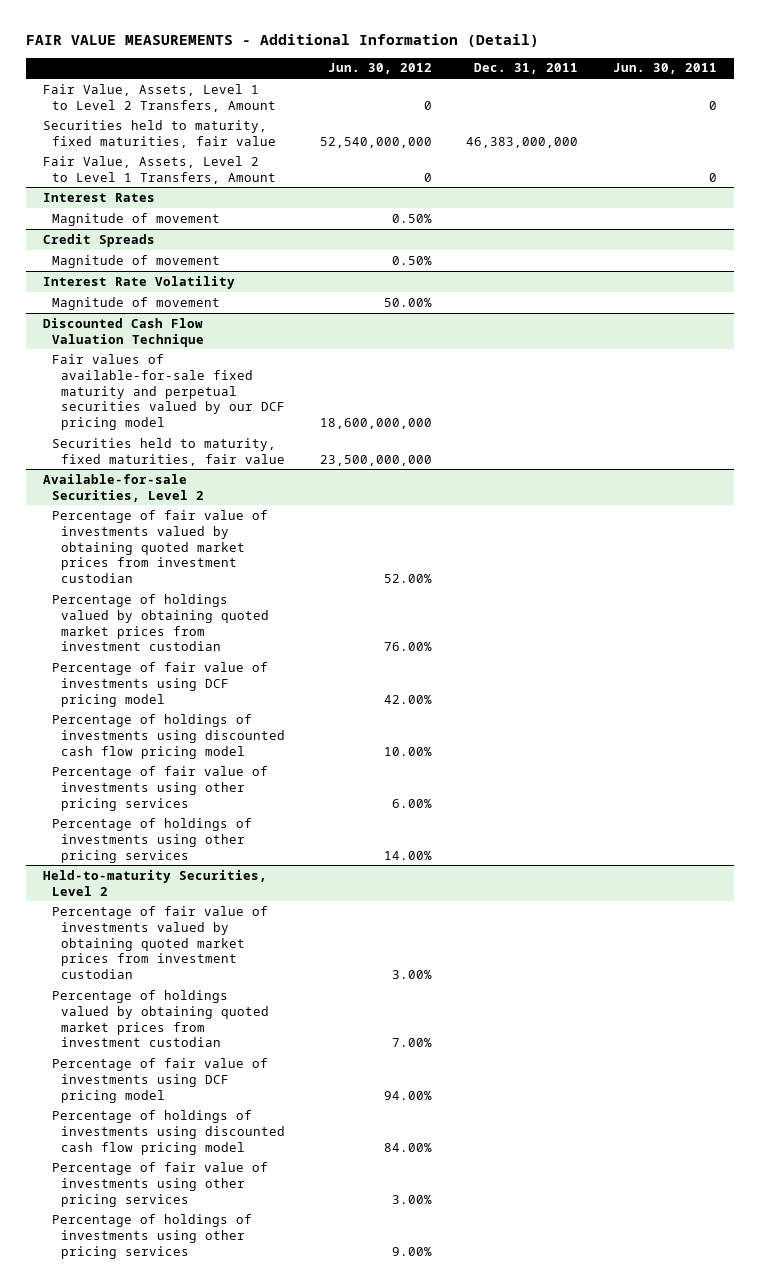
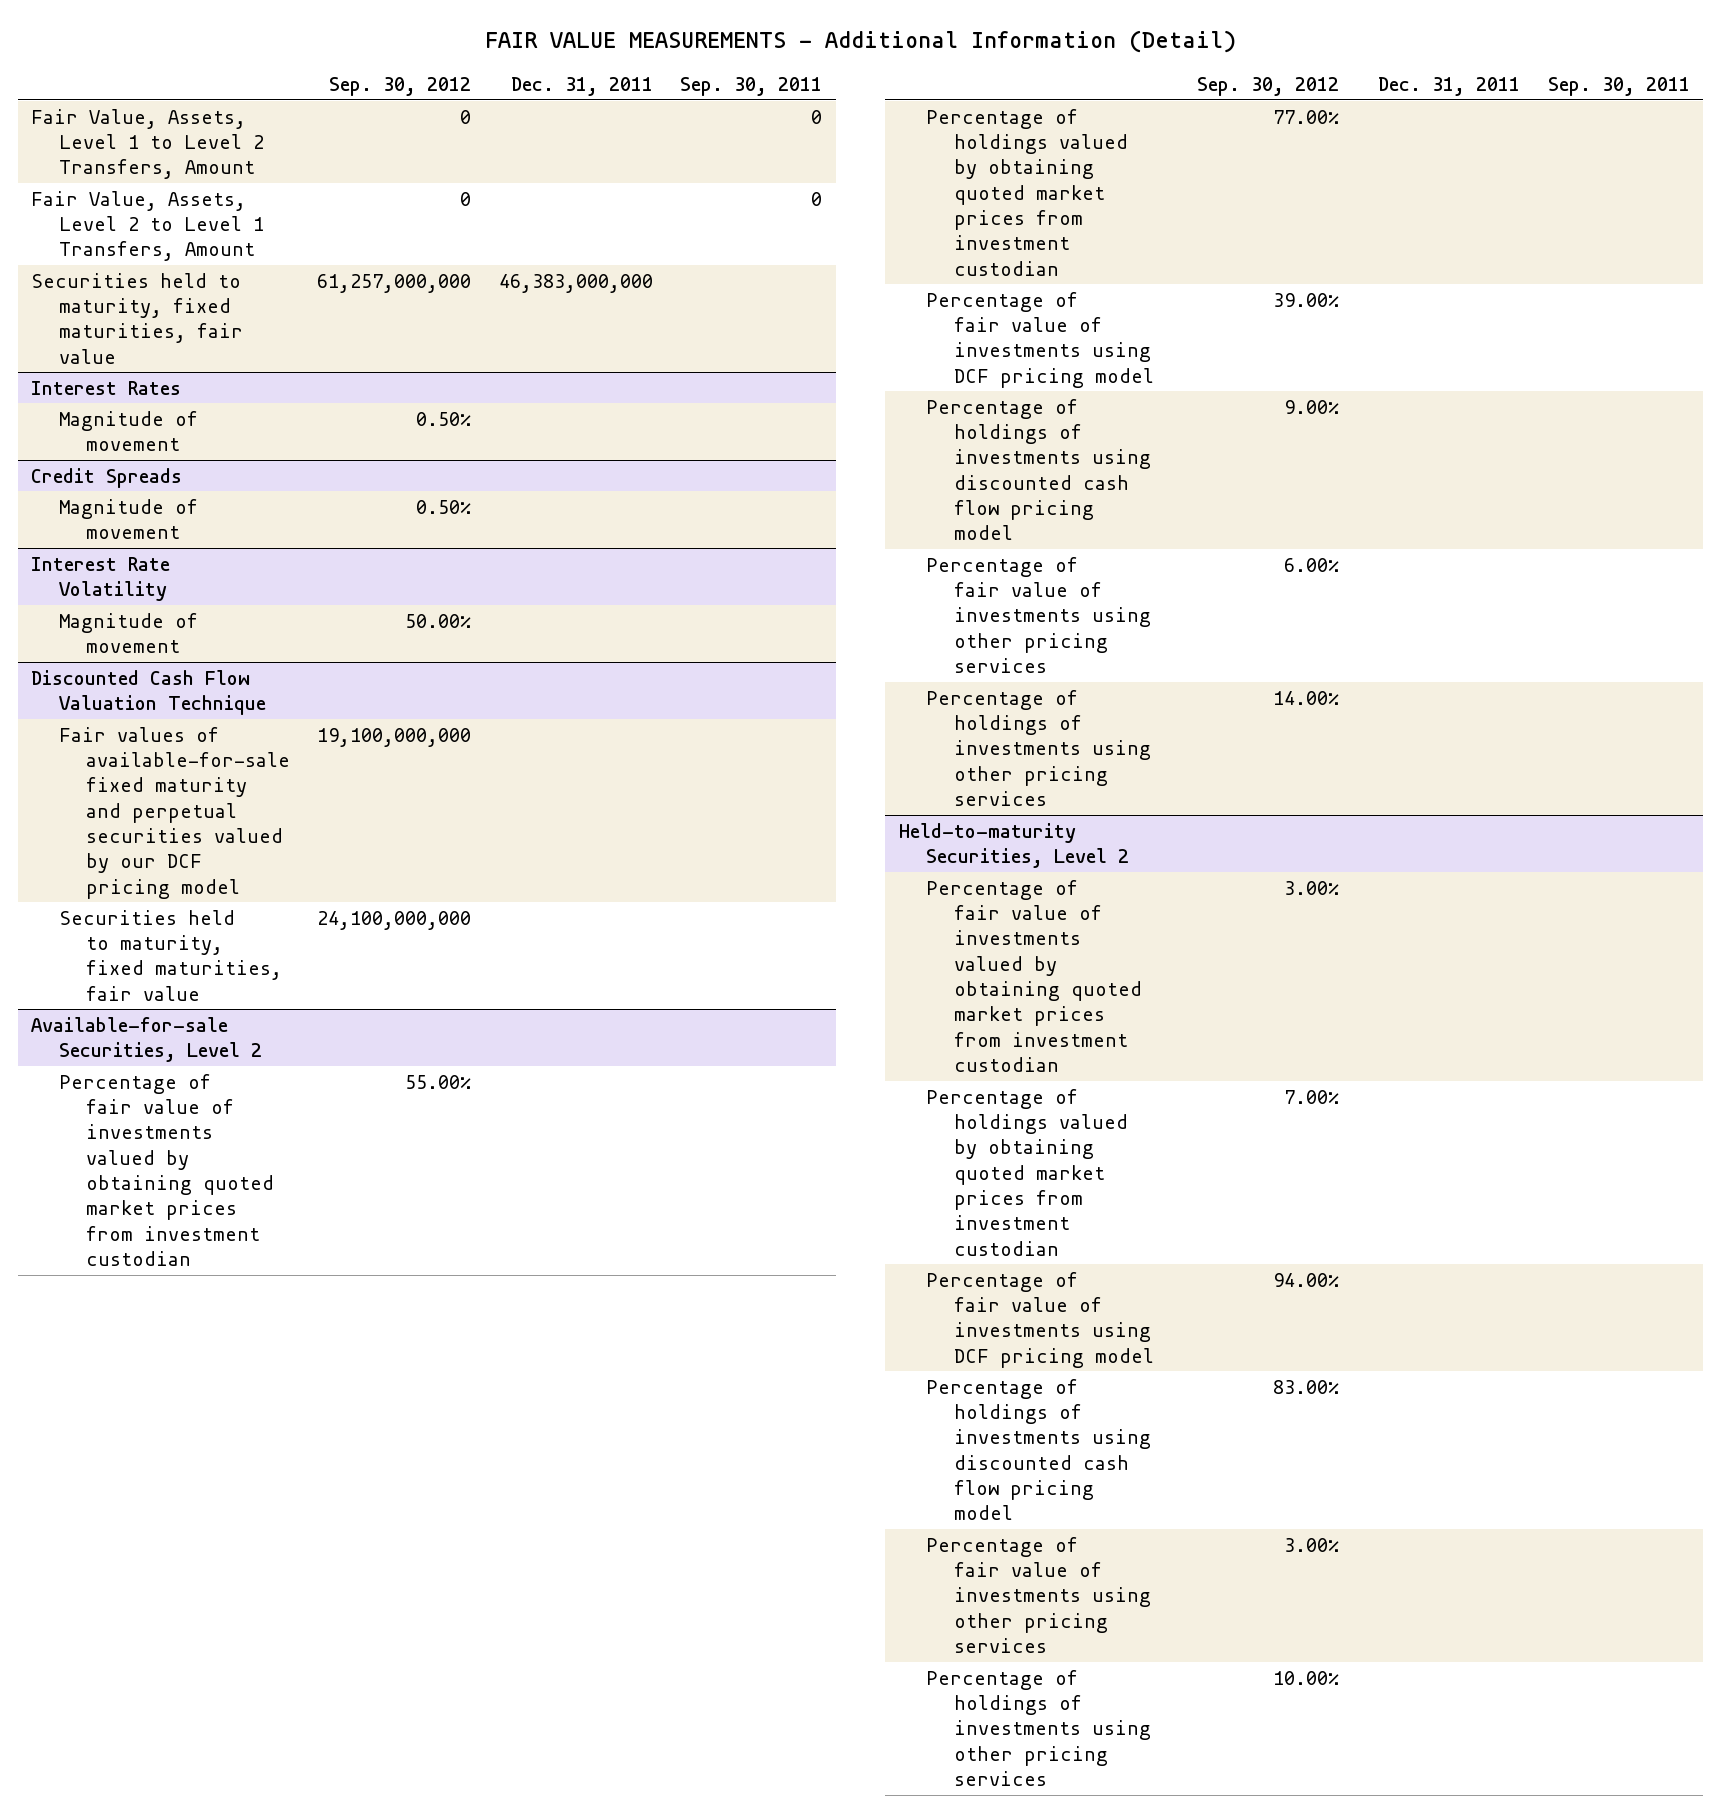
- | Jun. 30, 2012 | Dec. 31, 2011 | Jun. 30, 2011
+ | Sep. 30, 2012 | Dec. 31, 2011 | Sep. 30, 2011
moved down: Securities held to maturity, fixed maturities, fair value | 61,257,000,000 | 46,383,000,000 |

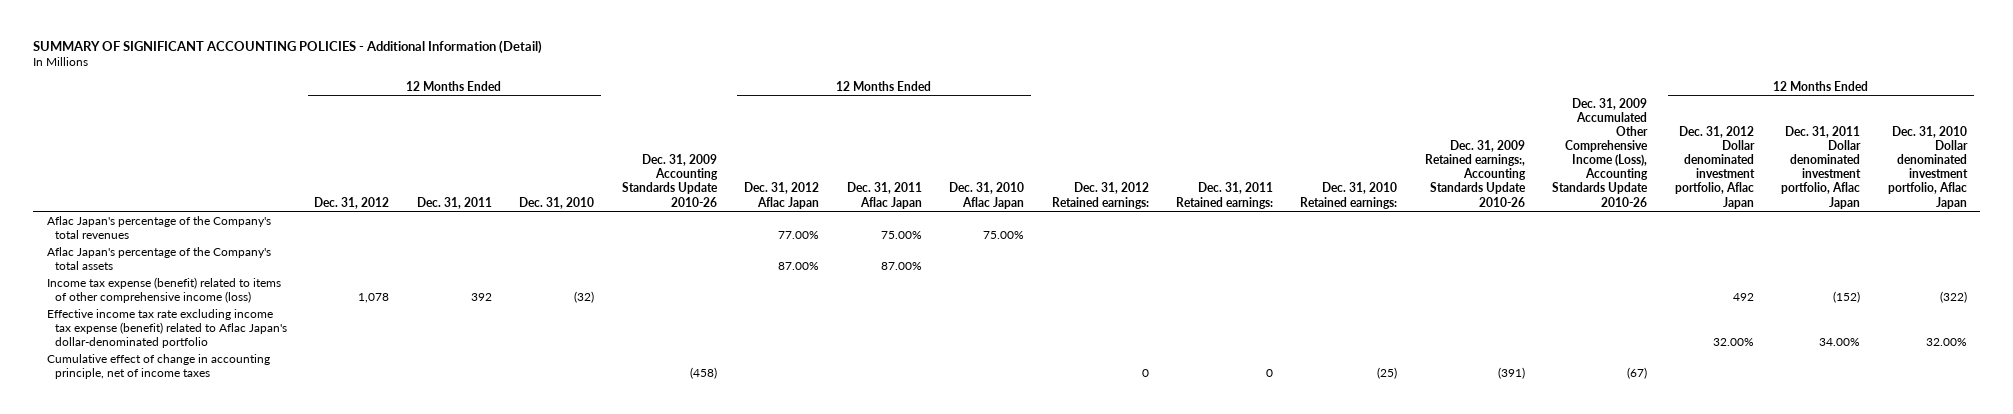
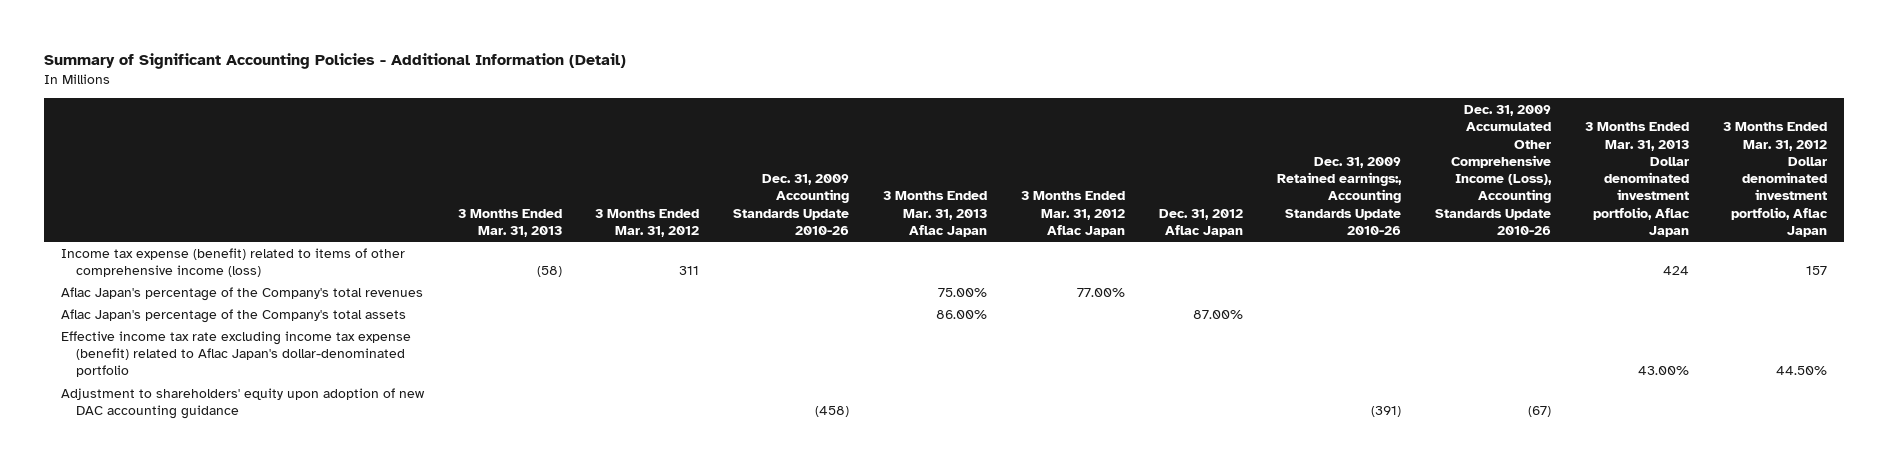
- SUMMARY OF SIGNIFICANT ACCOUNTING POLICIES - Additional Information (Detail)
+ Summary of Significant Accounting Policies - Additional Information (Detail)
- | 12 Months Ended Dec. 31, 2012 | 12 Months Ended Dec. 31, 2011 | 12 Months Ended Dec. 31, 2010 | Dec. 31, 2009 Accounting Standards Update 2010-26 | 12 Months Ended Dec. 31, 2012 Aflac Japan | 12 Months Ended Dec. 31, 2011 Aflac Japan | 12 Months Ended Dec. 31, 2010 Aflac Japan | Dec. 31, 2012 Retained earnings: | Dec. 31, 2011 Retained earnings: | Dec. 31, 2010 Retained earnings: | Dec. 31, 2009 Retained earnings:, Accounting Standards Update 2010-26 | Dec. 31, 2009 Accumulated Other Comprehensive Income (Loss), Accounting Standards Update 2010-26 | 12 Months Ended Dec. 31, 2012 Dollar denominated investment portfolio, Aflac Japan | 12 Months Ended Dec. 31, 2011 Dollar denominated investment portfolio, Aflac Japan | 12 Months Ended Dec. 31, 2010 Dollar denominated investment portfolio, Aflac Japan
+ | 3 Months Ended Mar. 31, 2013 | 3 Months Ended Mar. 31, 2012 | Dec. 31, 2009 Accounting Standards Update 2010-26 | 3 Months Ended Mar. 31, 2013 Aflac Japan | 3 Months Ended Mar. 31, 2012 Aflac Japan | Dec. 31, 2012 Aflac Japan | Dec. 31, 2009 Retained earnings:, Accounting Standards Update 2010-26 | Dec. 31, 2009 Accumulated Other Comprehensive Income (Loss), Accounting Standards Update 2010-26 | 3 Months Ended Mar. 31, 2013 Dollar denominated investment portfolio, Aflac Japan | 3 Months Ended Mar. 31, 2012 Dollar denominated investment portfolio, Aflac Japan
moved up: Income tax expense (benefit) related to items of other comprehensive income (loss) | (58) | 311 | | | | | | | 424 | 157
- Cumulative effect of change in accounting principle, net of income taxes | | | | (458) | | | | 0 | 0 | (25) | (391) | (67) | | |
+ Adjustment to shareholders' equity upon adoption of new DAC accounting guidance | | | (458) | | | | (391) | (67) | |

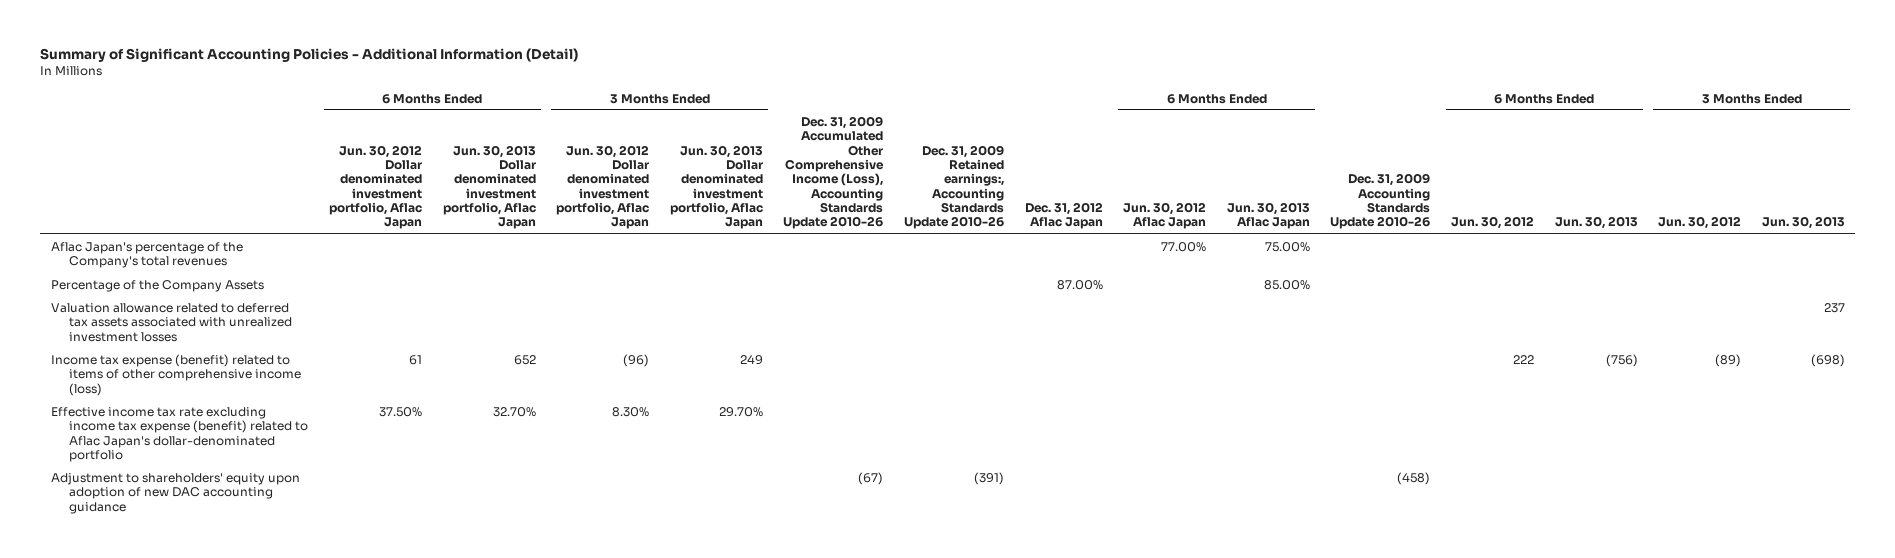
- | 3 Months Ended Mar. 31, 2013 | 3 Months Ended Mar. 31, 2012 | Dec. 31, 2009 Accounting Standards Update 2010-26 | 3 Months Ended Mar. 31, 2013 Aflac Japan | 3 Months Ended Mar. 31, 2012 Aflac Japan | Dec. 31, 2012 Aflac Japan | Dec. 31, 2009 Retained earnings:, Accounting Standards Update 2010-26 | Dec. 31, 2009 Accumulated Other Comprehensive Income (Loss), Accounting Standards Update 2010-26 | 3 Months Ended Mar. 31, 2013 Dollar denominated investment portfolio, Aflac Japan | 3 Months Ended Mar. 31, 2012 Dollar denominated investment portfolio, Aflac Japan
+ | 6 Months Ended Jun. 30, 2012 Dollar denominated investment portfolio, Aflac Japan | 6 Months Ended Jun. 30, 2013 Dollar denominated investment portfolio, Aflac Japan | 3 Months Ended Jun. 30, 2012 Dollar denominated investment portfolio, Aflac Japan | 3 Months Ended Jun. 30, 2013 Dollar denominated investment portfolio, Aflac Japan | Dec. 31, 2009 Accumulated Other Comprehensive Income (Loss), Accounting Standards Update 2010-26 | Dec. 31, 2009 Retained earnings:, Accounting Standards Update 2010-26 | Dec. 31, 2012 Aflac Japan | 6 Months Ended Jun. 30, 2012 Aflac Japan | 6 Months Ended Jun. 30, 2013 Aflac Japan | Dec. 31, 2009 Accounting Standards Update 2010-26 | 6 Months Ended Jun. 30, 2012 | 6 Months Ended Jun. 30, 2013 | 3 Months Ended Jun. 30, 2012 | 3 Months Ended Jun. 30, 2013
- Aflac Japan's percentage of the Company's total assets | | | | 86.00% | | 87.00% | | | |
+ Percentage of the Company Assets | | | | | | | 87.00% | | 85.00% | | | | |
+ Valuation allowance related to deferred tax assets associated with unrealized investment losses | | | | | | | | | | | | | | 237
moved down: Income tax expense (benefit) related to items of other comprehensive income (loss) | 61 | 652 | (96) | 249 | | | | | | | 222 | (756) | (89) | (698)

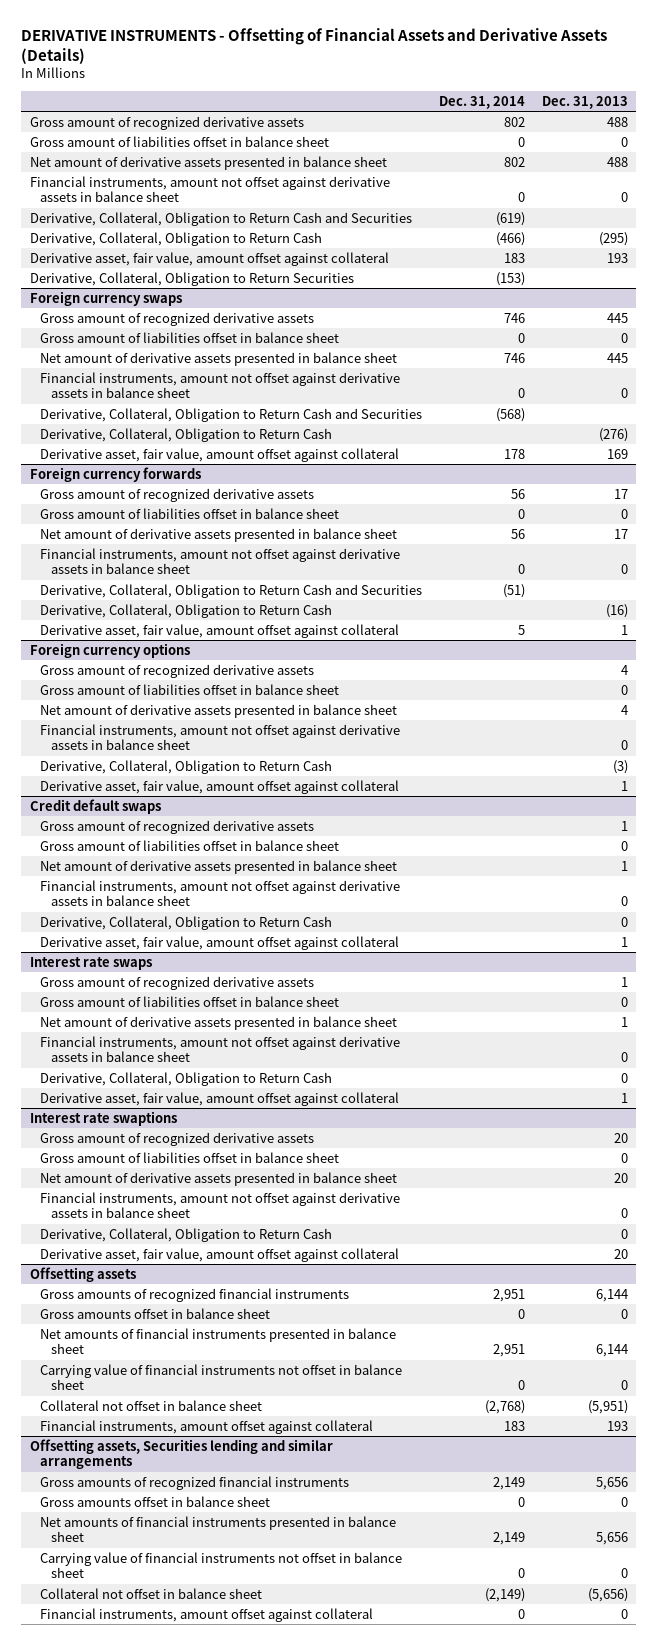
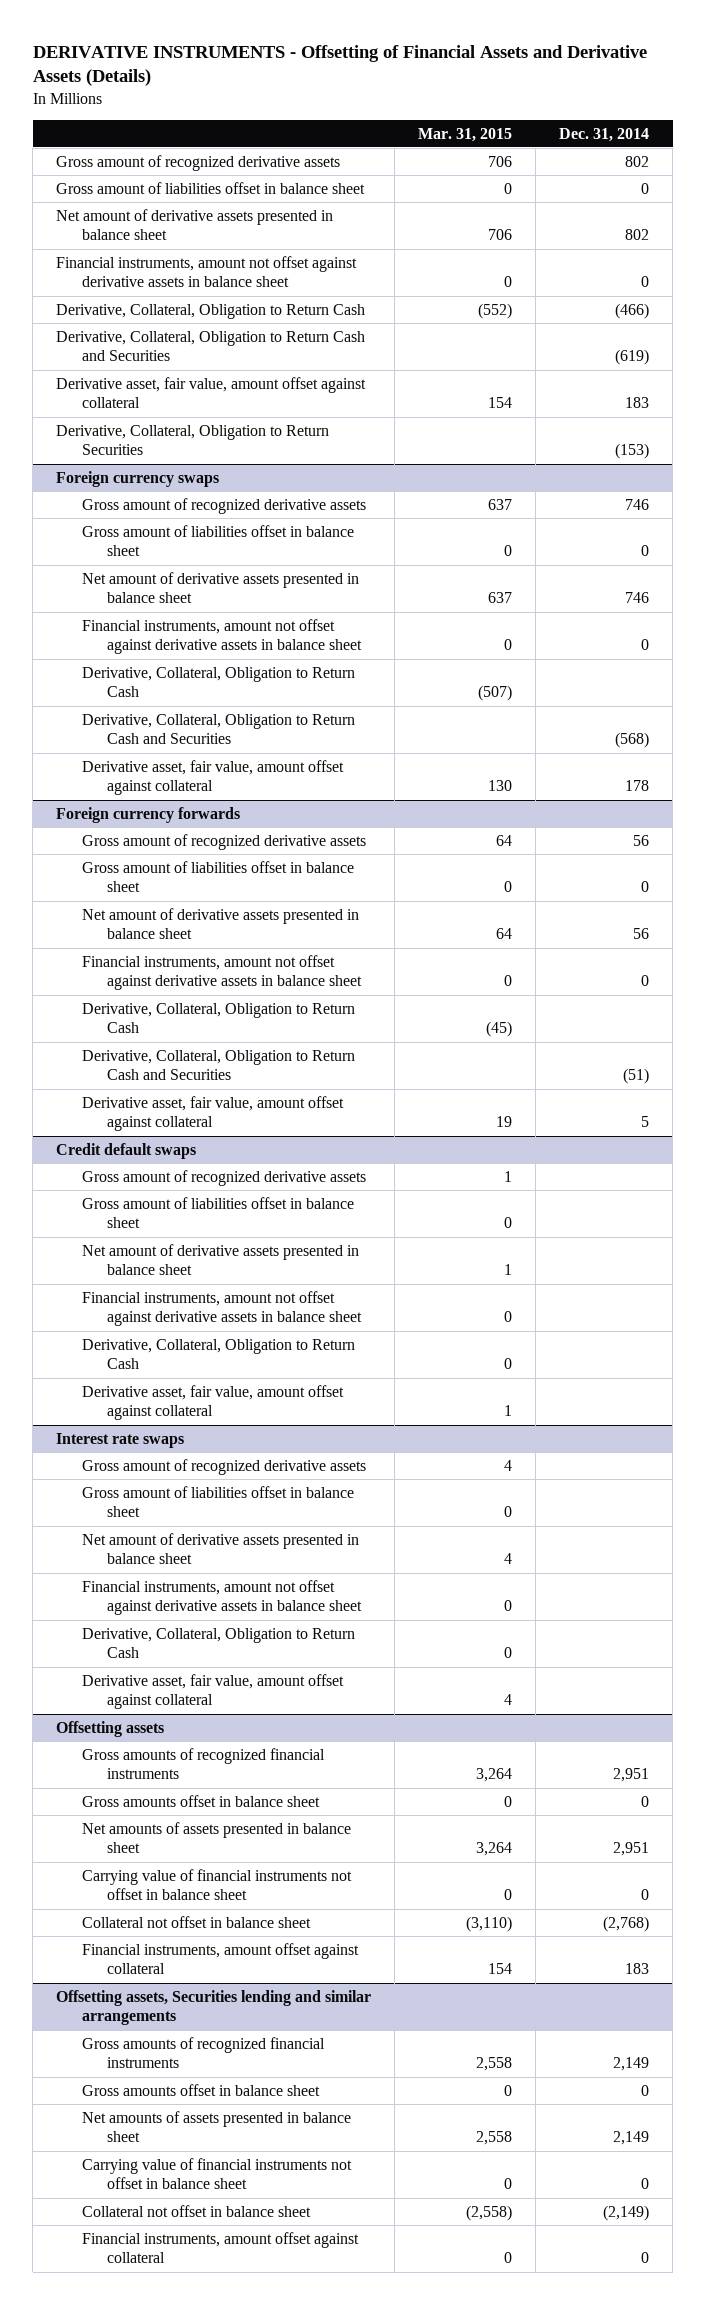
- | Dec. 31, 2014 | Dec. 31, 2013
+ | Mar. 31, 2015 | Dec. 31, 2014
moved down: Derivative, Collateral, Obligation to Return Cash and Securities | | (619)
@ Foreign currency swaps
moved down: Derivative, Collateral, Obligation to Return Cash and Securities | | (568)
@ Foreign currency forwards
moved down: Derivative, Collateral, Obligation to Return Cash and Securities | | (51)
- Foreign currency options
- Gross amount of recognized derivative assets | | 4
- Gross amount of liabilities offset in balance sheet | | 0
- Net amount of derivative assets presented in balance sheet | | 4
- Financial instruments, amount not offset against derivative assets in balance sheet | | 0
- Derivative, Collateral, Obligation to Return Cash | | (3)
- Derivative asset, fair value, amount offset against collateral | | 1
- Interest rate swaptions
- Gross amount of recognized derivative assets | | 20
- Gross amount of liabilities offset in balance sheet | | 0
- Net amount of derivative assets presented in balance sheet | | 20
- Financial instruments, amount not offset against derivative assets in balance sheet | | 0
- Derivative, Collateral, Obligation to Return Cash | | 0
- Derivative asset, fair value, amount offset against collateral | | 20
@ Offsetting assets
- Net amounts of financial instruments presented in balance sheet | 2,951 | 6,144
+ Net amounts of assets presented in balance sheet | 3,264 | 2,951
@ Offsetting assets, Securities lending and similar arrangements
- Net amounts of financial instruments presented in balance sheet | 2,149 | 5,656
+ Net amounts of assets presented in balance sheet | 2,558 | 2,149

